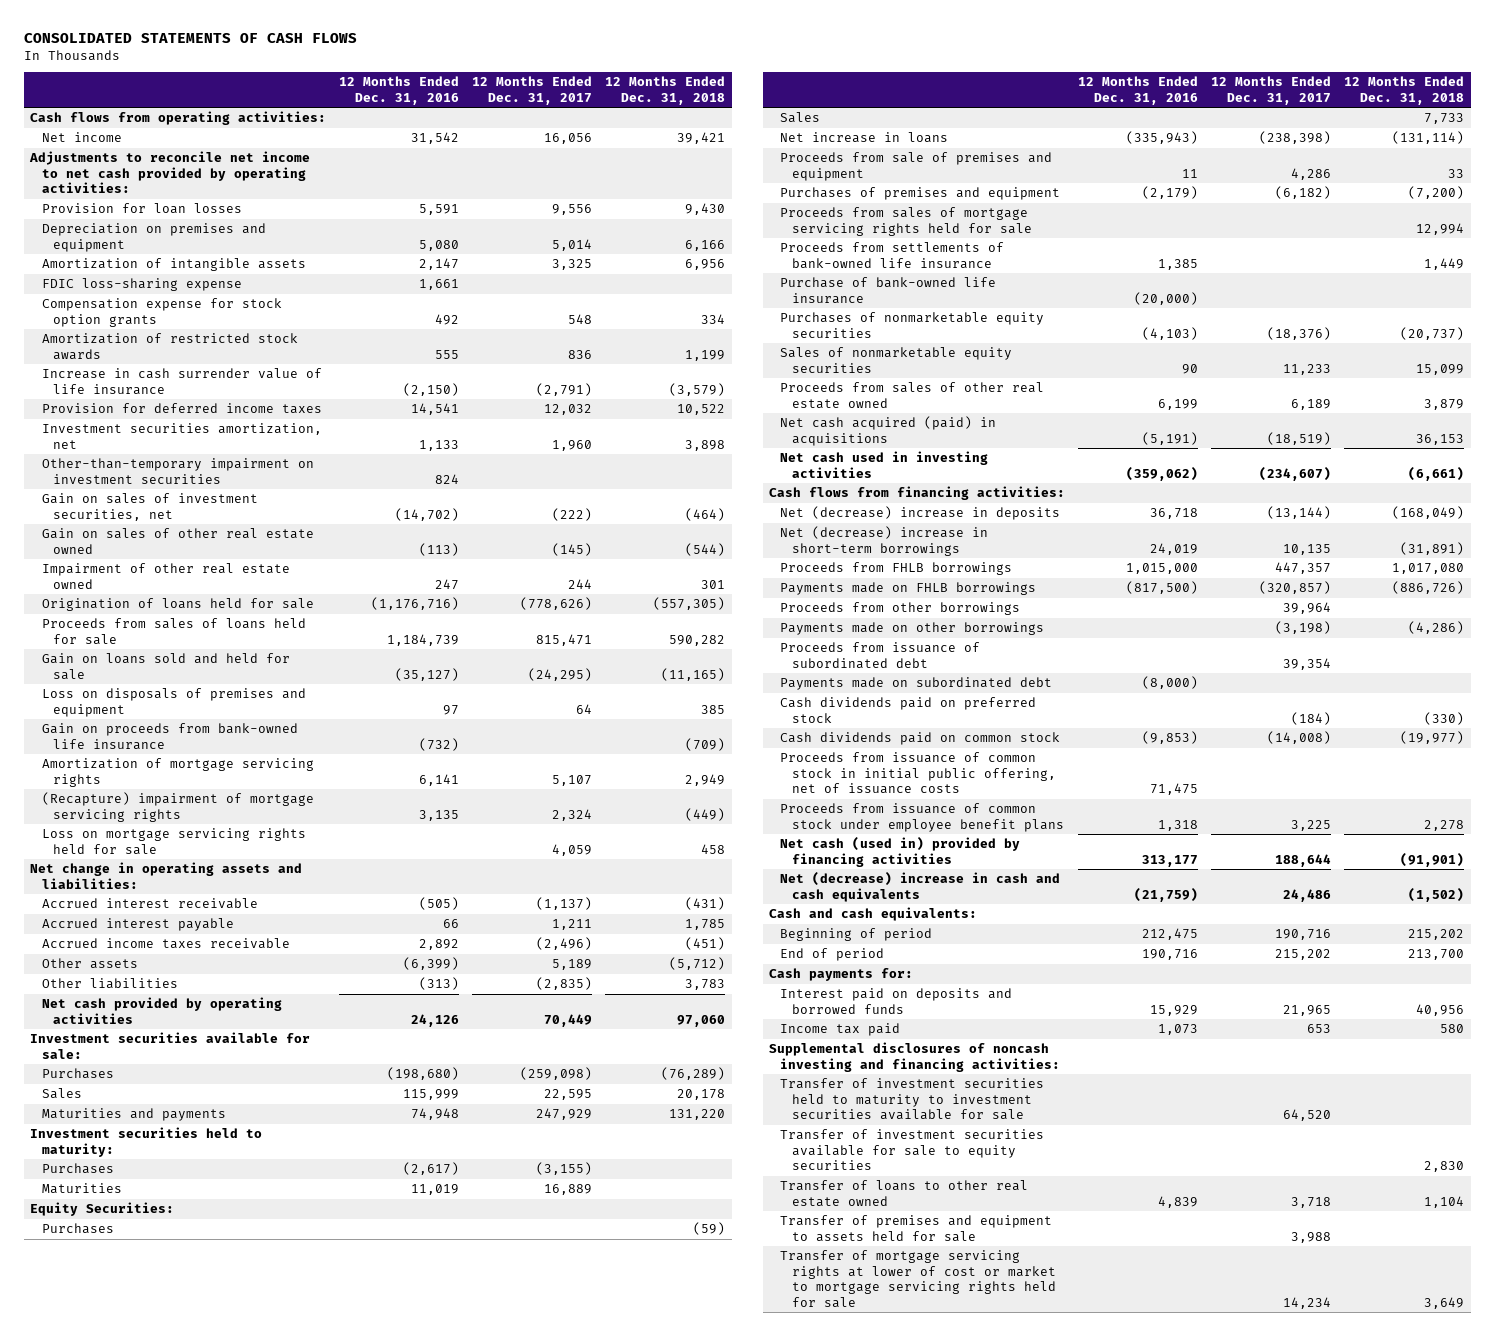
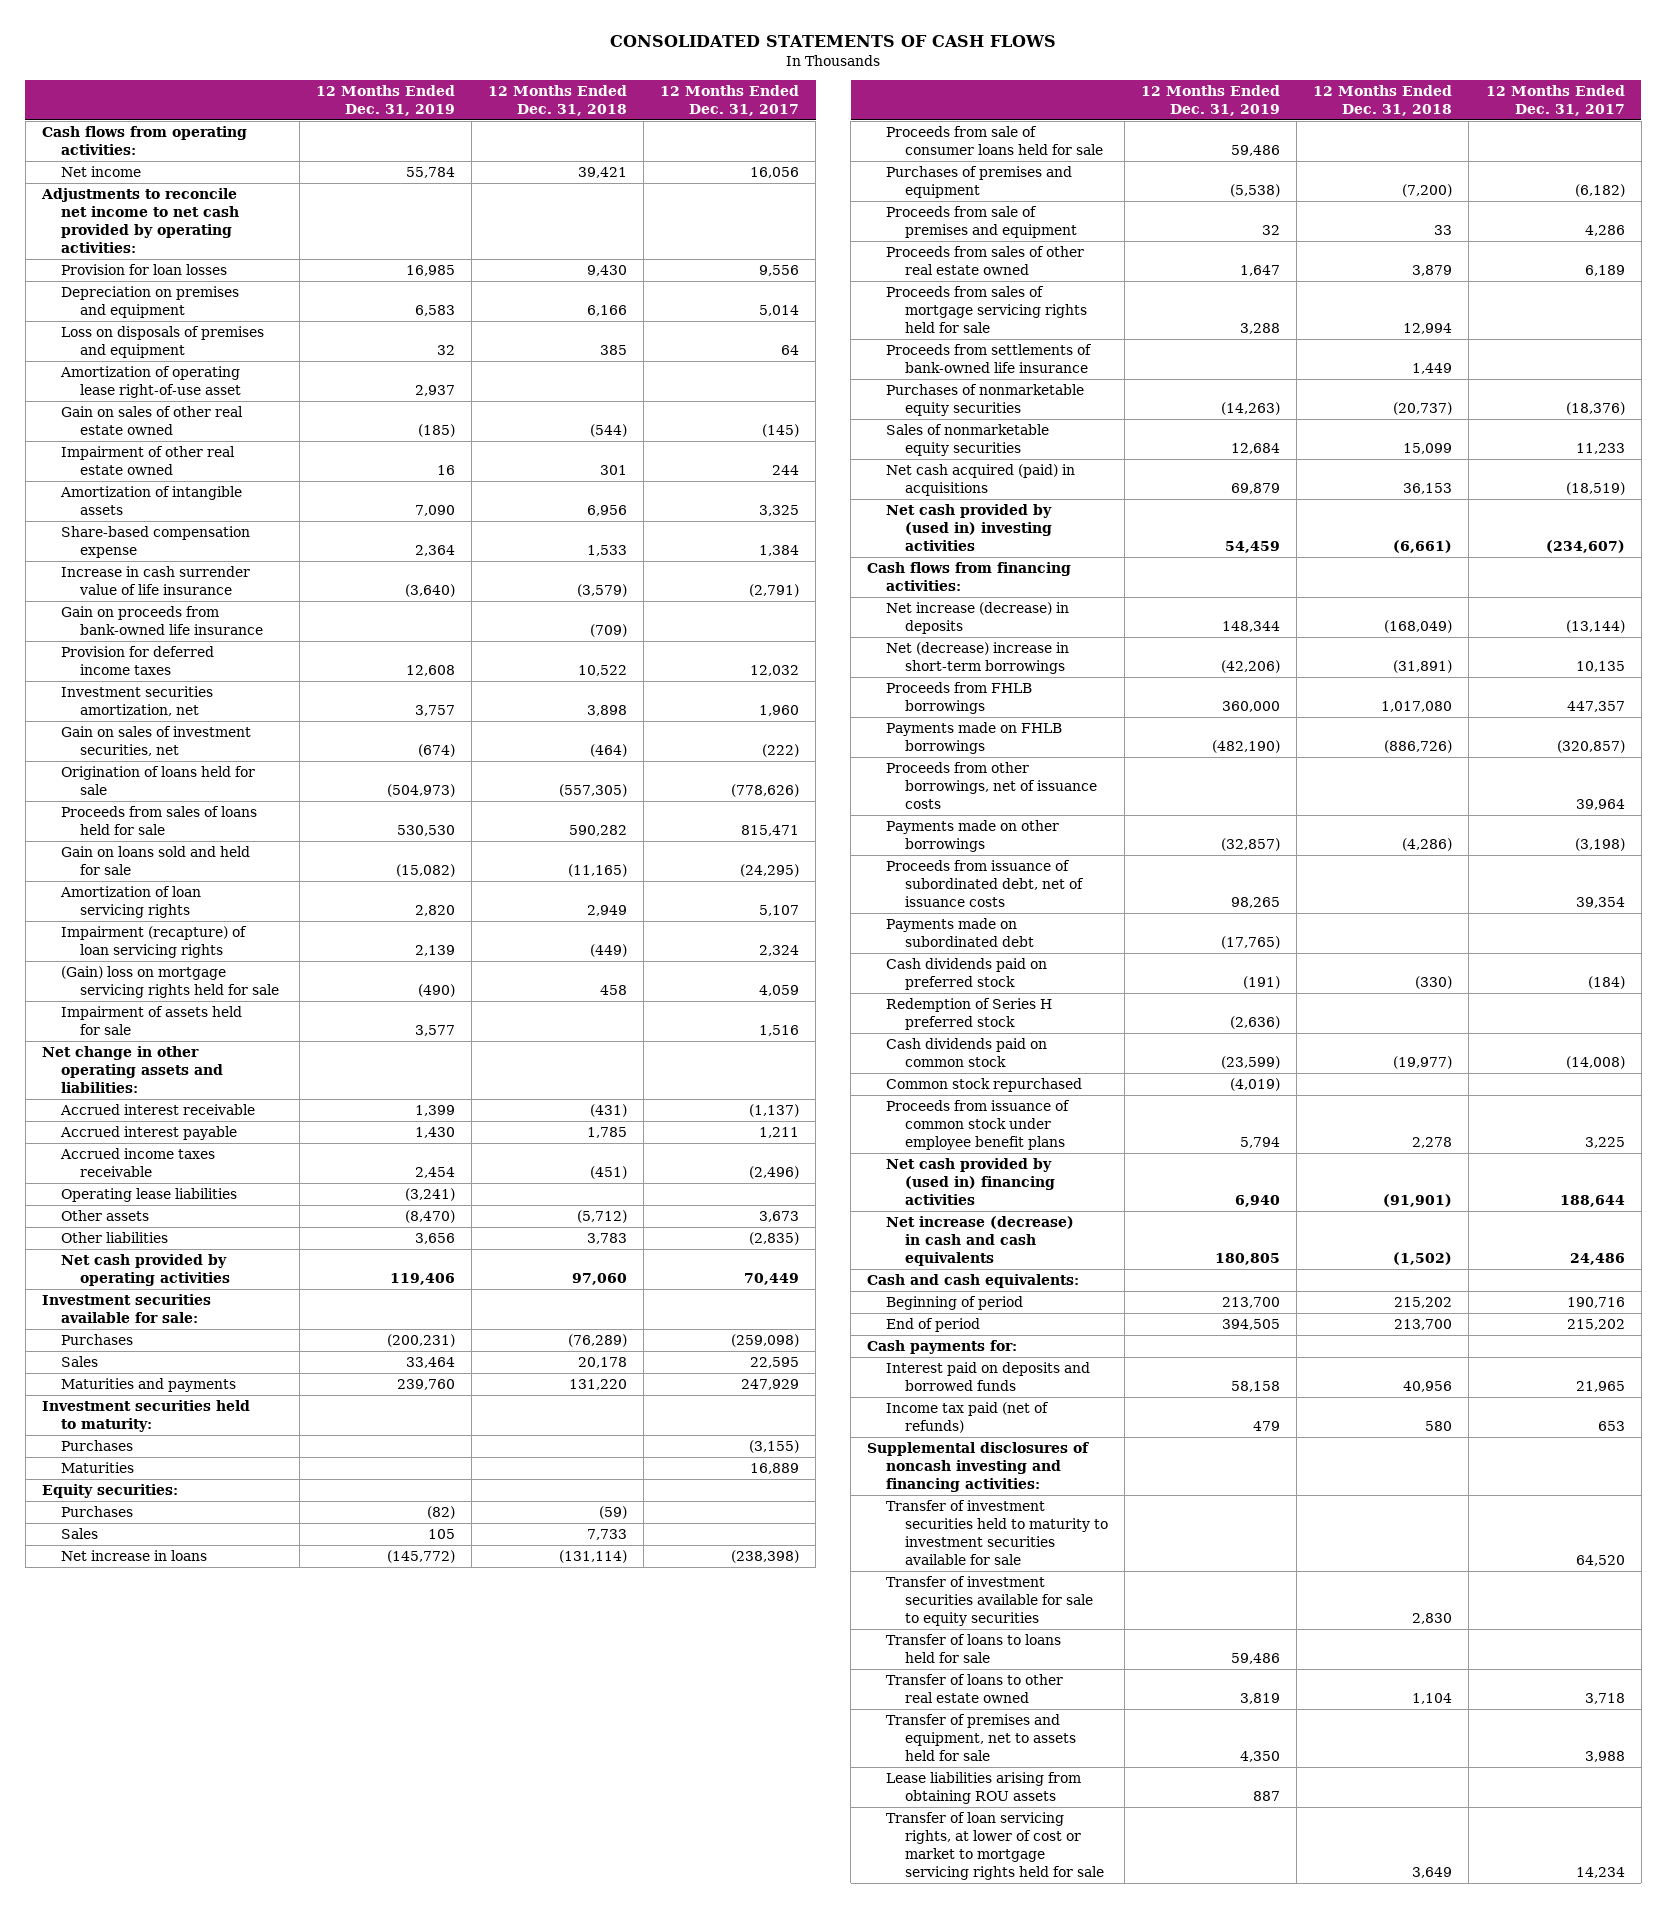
- | 12 Months Ended Dec. 31, 2016 | 12 Months Ended Dec. 31, 2017 | 12 Months Ended Dec. 31, 2018
+ | 12 Months Ended Dec. 31, 2019 | 12 Months Ended Dec. 31, 2018 | 12 Months Ended Dec. 31, 2017
moved up: Loss on disposals of premises and equipment | 32 | 385 | 64
+ Amortization of operating lease right-of-use asset | 2,937 | |
moved up: Gain on sales of other real estate owned | (185) | (544) | (145)
moved up: Impairment of other real estate owned | 16 | 301 | 244
- FDIC loss-sharing expense | 1,661 | |
- Compensation expense for stock option grants | 492 | 548 | 334
- Amortization of restricted stock awards | 555 | 836 | 1,199
+ Share-based compensation expense | 2,364 | 1,533 | 1,384
moved up: Gain on proceeds from bank-owned life insurance | | (709) |
- Other-than-temporary impairment on investment securities | 824 | |
- Amortization of mortgage servicing rights | 6,141 | 5,107 | 2,949
- (Recapture) impairment of mortgage servicing rights | 3,135 | 2,324 | (449)
- Loss on mortgage servicing rights held for sale | | 4,059 | 458
- Net change in operating assets and liabilities:
+ Amortization of loan servicing rights | 2,820 | 2,949 | 5,107
+ Impairment (recapture) of loan servicing rights | 2,139 | (449) | 2,324
+ (Gain) loss on mortgage servicing rights held for sale | (490) | 458 | 4,059
+ Impairment of assets held for sale | 3,577 | | 1,516
+ Net change in other operating assets and liabilities:
- Other assets | (6,399) | 5,189 | (5,712)
+ Operating lease liabilities | (3,241) | |
+ Other assets | (8,470) | (5,712) | 3,673
- Equity Securities:
+ Equity securities:
+ Proceeds from sale of consumer loans held for sale | 59,486 | |
moved down: Proceeds from sale of premises and equipment | 32 | 33 | 4,286
moved up: Proceeds from sales of other real estate owned | 1,647 | 3,879 | 6,189
- Purchase of bank-owned life insurance | (20,000) | |
- Net cash used in investing activities | (359,062) | (234,607) | (6,661)
+ Net cash provided by (used in) investing activities | 54,459 | (6,661) | (234,607)
- Net (decrease) increase in deposits | 36,718 | (13,144) | (168,049)
+ Net increase (decrease) in deposits | 148,344 | (168,049) | (13,144)
- Proceeds from other borrowings | | 39,964 |
+ Proceeds from other borrowings, net of issuance costs | | | 39,964
- Proceeds from issuance of subordinated debt | | 39,354 |
+ Proceeds from issuance of subordinated debt, net of issuance costs | 98,265 | | 39,354
+ Redemption of Series H preferred stock | (2,636) | |
- Proceeds from issuance of common stock in initial public offering, net of issuance costs | 71,475 | |
+ Common stock repurchased | (4,019) | |
- Net cash (used in) provided by financing activities | 313,177 | 188,644 | (91,901)
- Net (decrease) increase in cash and cash equivalents | (21,759) | 24,486 | (1,502)
+ Net cash provided by (used in) financing activities | 6,940 | (91,901) | 188,644
+ Net increase (decrease) in cash and cash equivalents | 180,805 | (1,502) | 24,486
- Income tax paid | 1,073 | 653 | 580
+ Income tax paid (net of refunds) | 479 | 580 | 653
+ Transfer of loans to loans held for sale | 59,486 | |
- Transfer of premises and equipment to assets held for sale | | 3,988 |
- Transfer of mortgage servicing rights at lower of cost or market to mortgage servicing rights held for sale | | 14,234 | 3,649
+ Transfer of premises and equipment, net to assets held for sale | 4,350 | | 3,988
+ Lease liabilities arising from obtaining ROU assets | 887 | |
+ Transfer of loan servicing rights, at lower of cost or market to mortgage servicing rights held for sale | | 3,649 | 14,234

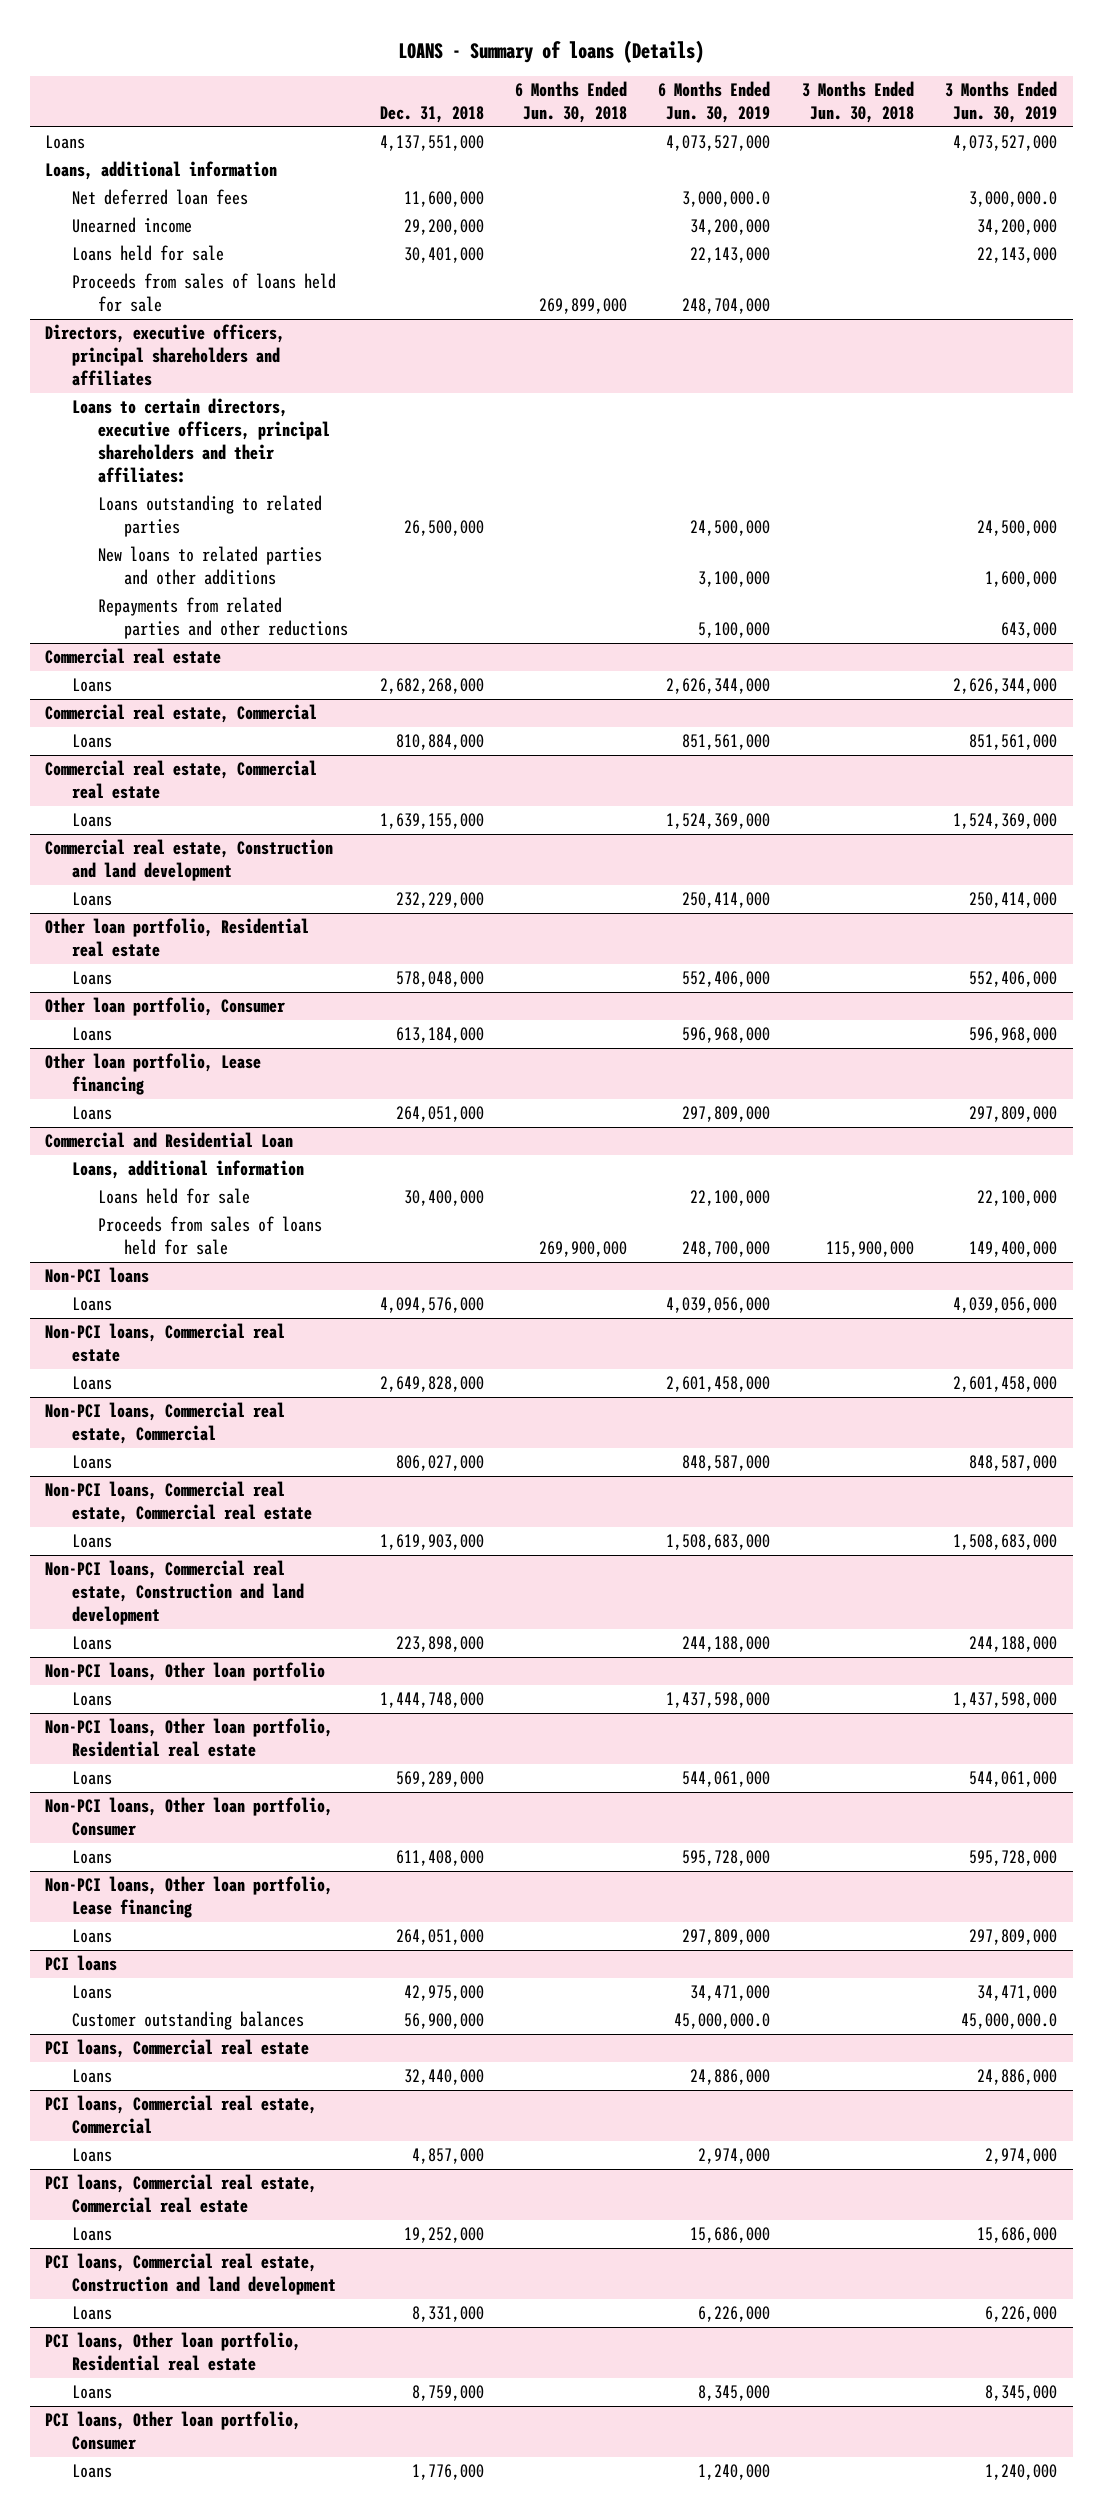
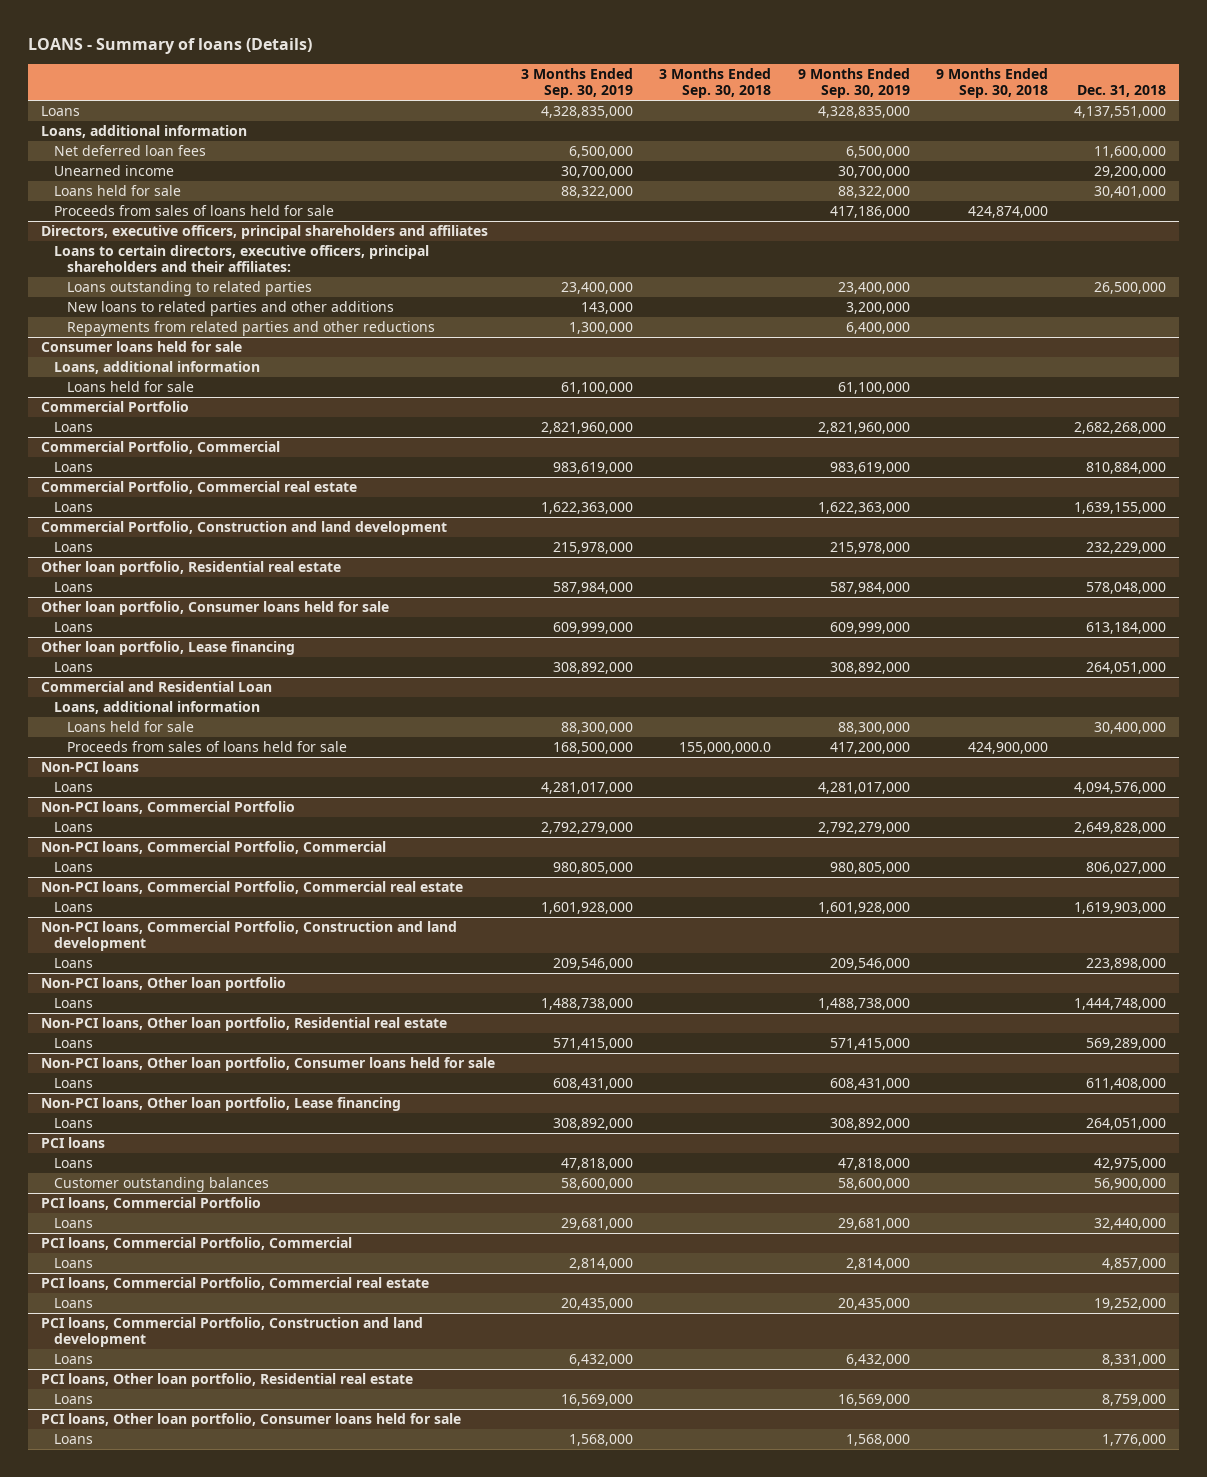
- | Dec. 31, 2018 | 6 Months Ended Jun. 30, 2018 | 6 Months Ended Jun. 30, 2019 | 3 Months Ended Jun. 30, 2018 | 3 Months Ended Jun. 30, 2019
+ | 3 Months Ended Sep. 30, 2019 | 3 Months Ended Sep. 30, 2018 | 9 Months Ended Sep. 30, 2019 | 9 Months Ended Sep. 30, 2018 | Dec. 31, 2018
- Commercial real estate
+ Consumer loans held for sale
+ Loans, additional information
+ Loans held for sale | 61,100,000 | | 61,100,000 | |
+ Commercial Portfolio
- Commercial real estate, Commercial
+ Commercial Portfolio, Commercial
- Commercial real estate, Commercial real estate
+ Commercial Portfolio, Commercial real estate
- Commercial real estate, Construction and land development
+ Commercial Portfolio, Construction and land development
- Other loan portfolio, Consumer
+ Other loan portfolio, Consumer loans held for sale
- Non-PCI loans, Commercial real estate
+ Non-PCI loans, Commercial Portfolio
- Non-PCI loans, Commercial real estate, Commercial
+ Non-PCI loans, Commercial Portfolio, Commercial
- Non-PCI loans, Commercial real estate, Commercial real estate
+ Non-PCI loans, Commercial Portfolio, Commercial real estate
- Non-PCI loans, Commercial real estate, Construction and land development
+ Non-PCI loans, Commercial Portfolio, Construction and land development
- Non-PCI loans, Other loan portfolio, Consumer
+ Non-PCI loans, Other loan portfolio, Consumer loans held for sale
- PCI loans, Commercial real estate
+ PCI loans, Commercial Portfolio
- PCI loans, Commercial real estate, Commercial
+ PCI loans, Commercial Portfolio, Commercial
- PCI loans, Commercial real estate, Commercial real estate
+ PCI loans, Commercial Portfolio, Commercial real estate
- PCI loans, Commercial real estate, Construction and land development
+ PCI loans, Commercial Portfolio, Construction and land development
- PCI loans, Other loan portfolio, Consumer
+ PCI loans, Other loan portfolio, Consumer loans held for sale

